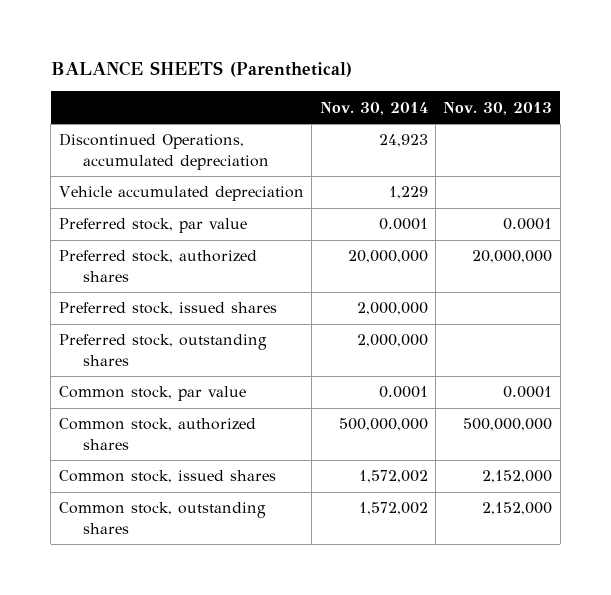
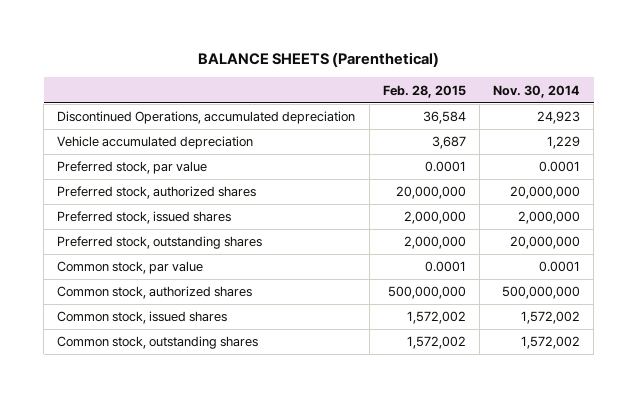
- | Nov. 30, 2014 | Nov. 30, 2013
+ | Feb. 28, 2015 | Nov. 30, 2014
- Preferred stock, outstanding shares | 2,000,000 |
+ Preferred stock, outstanding shares | 2,000,000 | 20,000,000

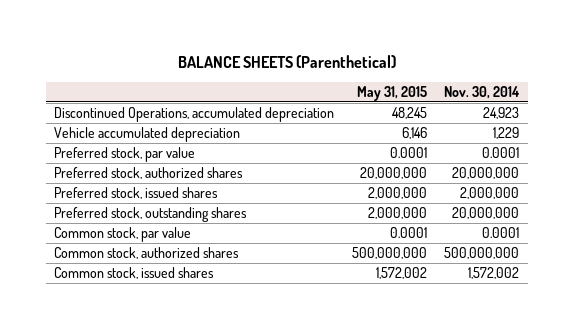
- | Feb. 28, 2015 | Nov. 30, 2014
+ | May 31, 2015 | Nov. 30, 2014
- Common stock, outstanding shares | 1,572,002 | 1,572,002

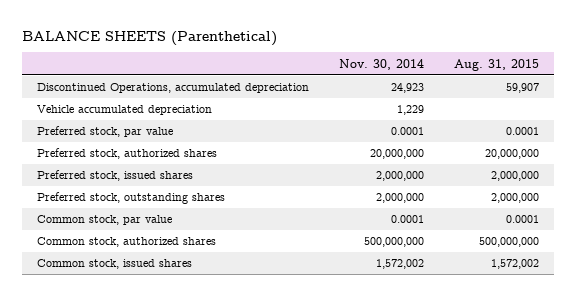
- | May 31, 2015 | Nov. 30, 2014
+ | Nov. 30, 2014 | Aug. 31, 2015
- Preferred stock, outstanding shares | 2,000,000 | 20,000,000
+ Preferred stock, outstanding shares | 2,000,000 | 2,000,000

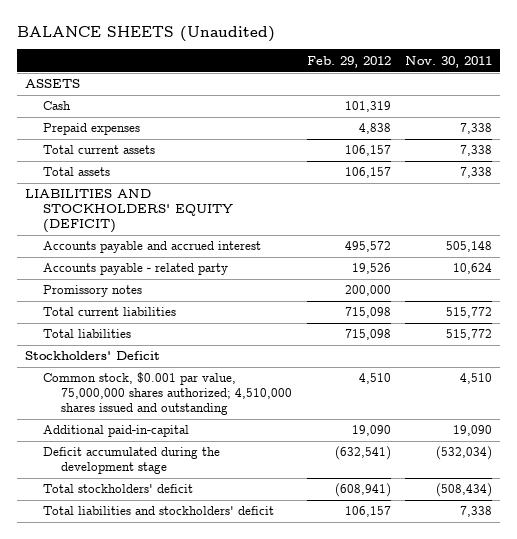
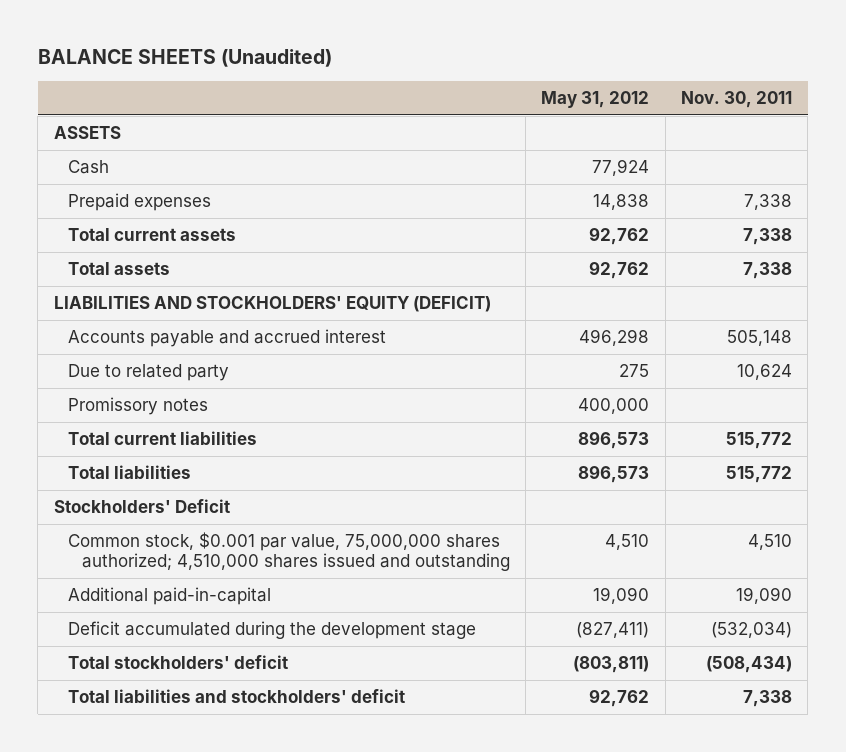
- | Feb. 29, 2012 | Nov. 30, 2011
+ | May 31, 2012 | Nov. 30, 2011
- Accounts payable - related party | 19,526 | 10,624
+ Due to related party | 275 | 10,624

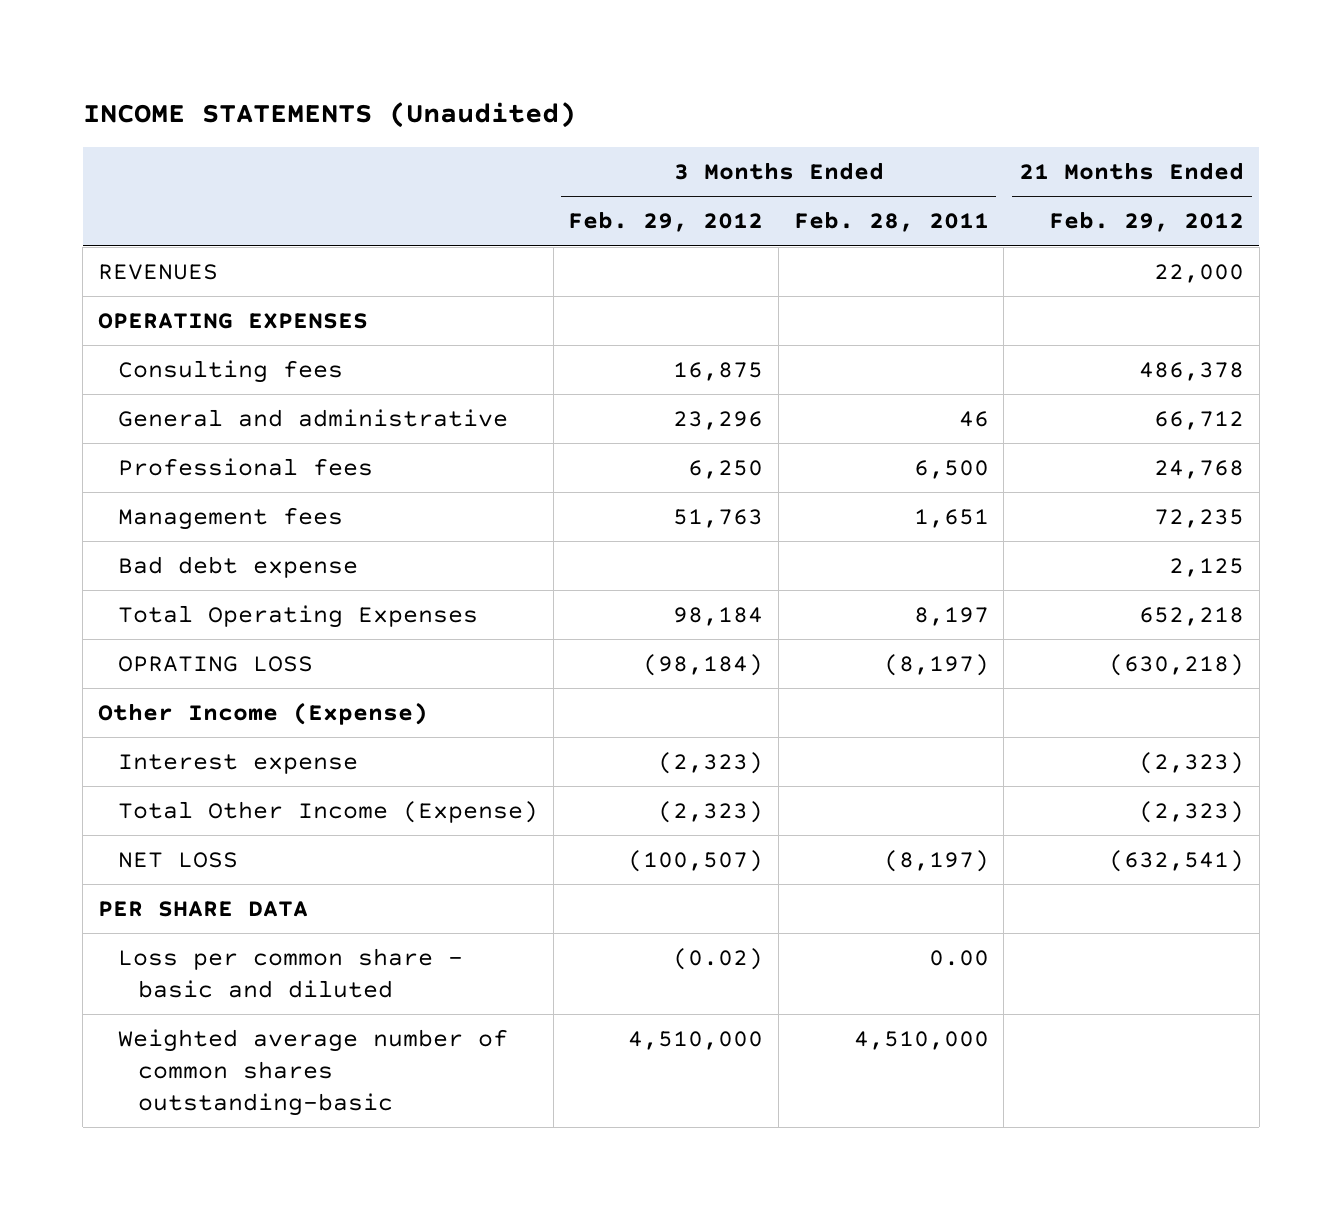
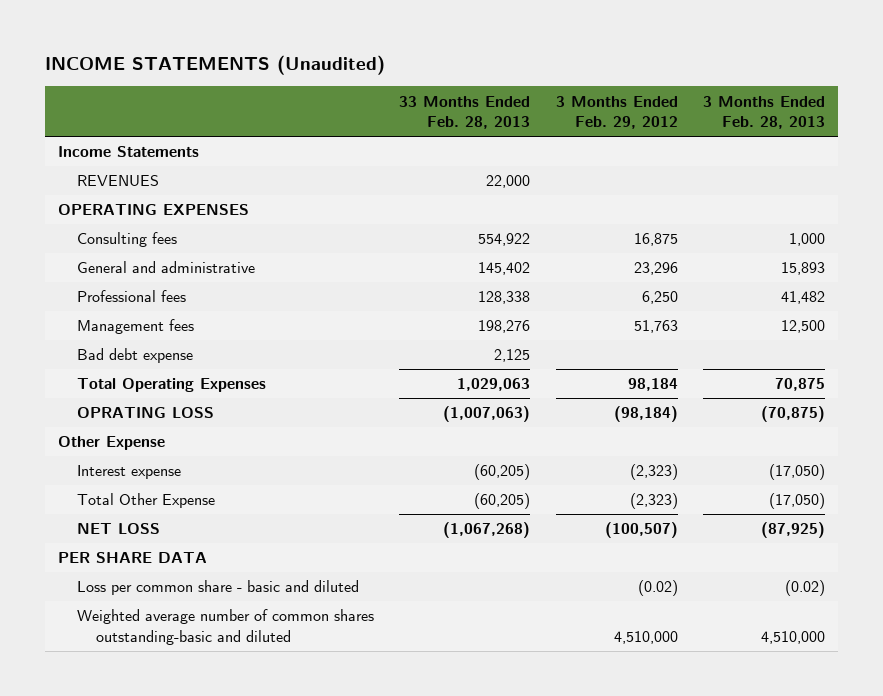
- | 3 Months Ended Feb. 29, 2012 | 3 Months Ended Feb. 28, 2011 | 21 Months Ended Feb. 29, 2012
+ | 33 Months Ended Feb. 28, 2013 | 3 Months Ended Feb. 29, 2012 | 3 Months Ended Feb. 28, 2013
+ Income Statements
- Other Income (Expense)
+ Other Expense
- Total Other Income (Expense) | (2,323) | | (2,323)
+ Total Other Expense | (60,205) | (2,323) | (17,050)
- Weighted average number of common shares outstanding-basic | 4,510,000 | 4,510,000 |
+ Weighted average number of common shares outstanding-basic and diluted | | 4,510,000 | 4,510,000

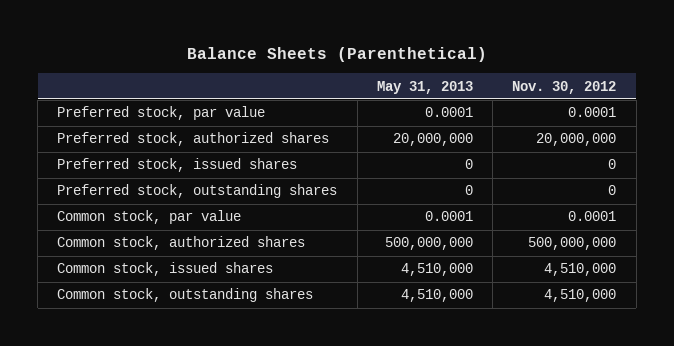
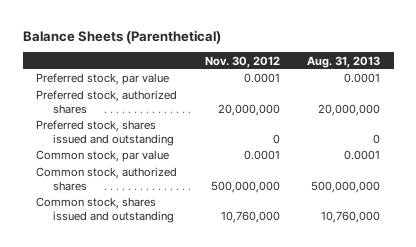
- | May 31, 2013 | Nov. 30, 2012
+ | Nov. 30, 2012 | Aug. 31, 2013
- Preferred stock, issued shares | 0 | 0
- Preferred stock, outstanding shares | 0 | 0
+ Preferred stock, shares issued and outstanding | 0 | 0
- Common stock, issued shares | 4,510,000 | 4,510,000
- Common stock, outstanding shares | 4,510,000 | 4,510,000
+ Common stock, shares issued and outstanding | 10,760,000 | 10,760,000

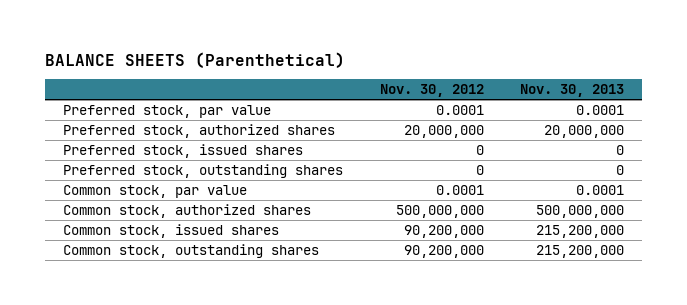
- Balance Sheets (Parenthetical)
+ BALANCE SHEETS (Parenthetical)
- | Nov. 30, 2012 | Aug. 31, 2013
+ | Nov. 30, 2012 | Nov. 30, 2013
- Preferred stock, shares issued and outstanding | 0 | 0
+ Preferred stock, issued shares | 0 | 0
+ Preferred stock, outstanding shares | 0 | 0
- Common stock, shares issued and outstanding | 10,760,000 | 10,760,000
+ Common stock, issued shares | 90,200,000 | 215,200,000
+ Common stock, outstanding shares | 90,200,000 | 215,200,000

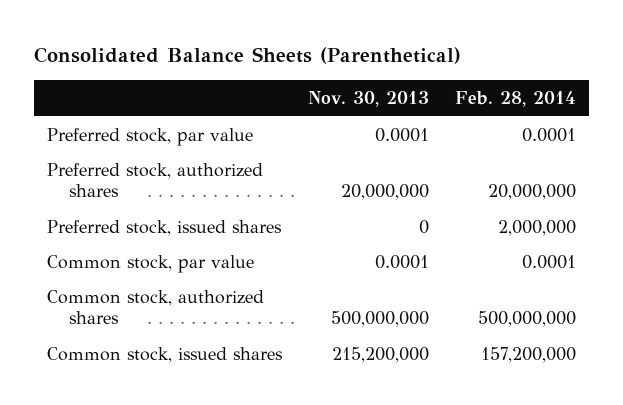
- BALANCE SHEETS (Parenthetical)
+ Consolidated Balance Sheets (Parenthetical)
- | Nov. 30, 2012 | Nov. 30, 2013
+ | Nov. 30, 2013 | Feb. 28, 2014
- Preferred stock, outstanding shares | 0 | 0
- Common stock, outstanding shares | 90,200,000 | 215,200,000

